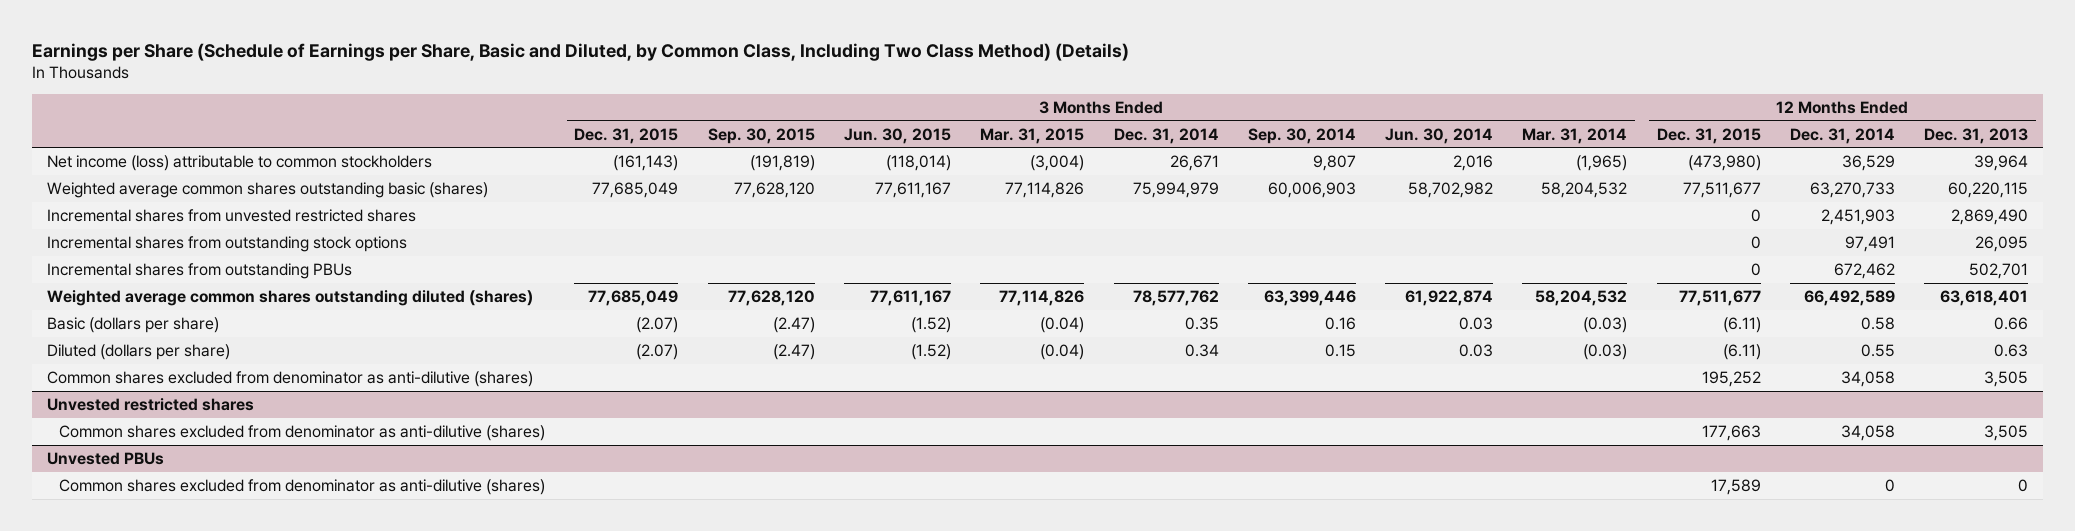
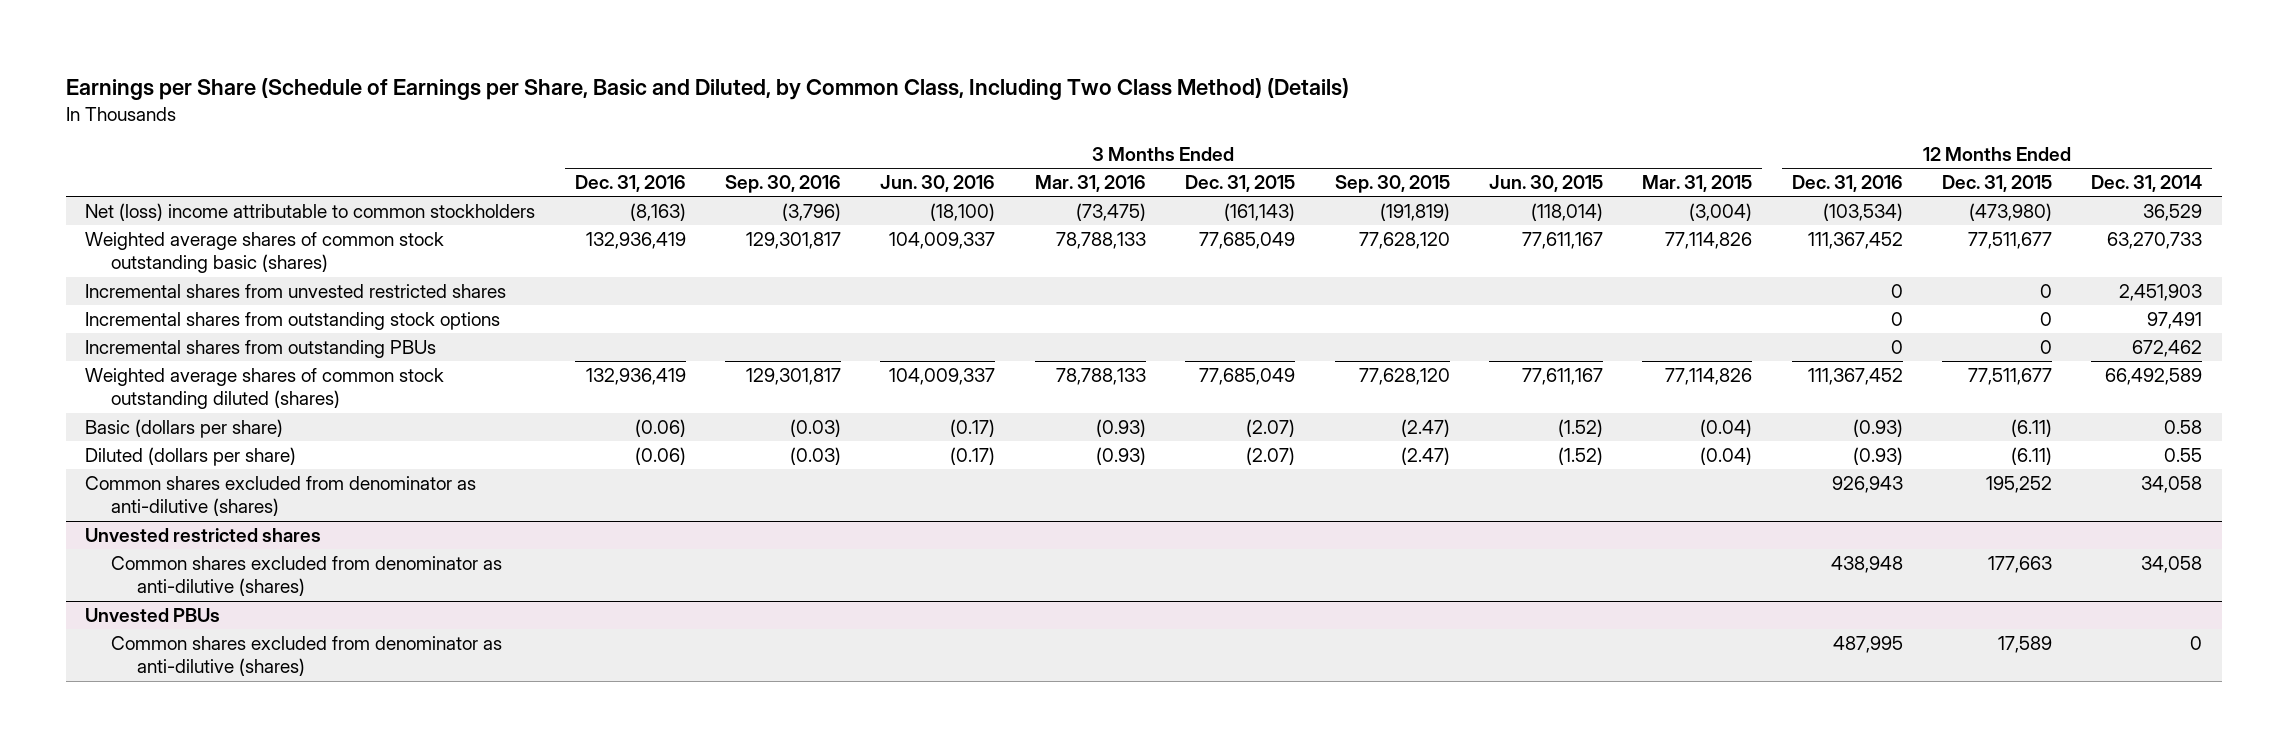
- | 3 Months Ended Dec. 31, 2015 | 3 Months Ended Sep. 30, 2015 | 3 Months Ended Jun. 30, 2015 | 3 Months Ended Mar. 31, 2015 | 3 Months Ended Dec. 31, 2014 | 3 Months Ended Sep. 30, 2014 | 3 Months Ended Jun. 30, 2014 | 3 Months Ended Mar. 31, 2014 | 12 Months Ended Dec. 31, 2015 | 12 Months Ended Dec. 31, 2014 | 12 Months Ended Dec. 31, 2013
+ | 3 Months Ended Dec. 31, 2016 | 3 Months Ended Sep. 30, 2016 | 3 Months Ended Jun. 30, 2016 | 3 Months Ended Mar. 31, 2016 | 3 Months Ended Dec. 31, 2015 | 3 Months Ended Sep. 30, 2015 | 3 Months Ended Jun. 30, 2015 | 3 Months Ended Mar. 31, 2015 | 12 Months Ended Dec. 31, 2016 | 12 Months Ended Dec. 31, 2015 | 12 Months Ended Dec. 31, 2014
- Net income (loss) attributable to common stockholders | (161,143) | (191,819) | (118,014) | (3,004) | 26,671 | 9,807 | 2,016 | (1,965) | (473,980) | 36,529 | 39,964
- Weighted average common shares outstanding basic (shares) | 77,685,049 | 77,628,120 | 77,611,167 | 77,114,826 | 75,994,979 | 60,006,903 | 58,702,982 | 58,204,532 | 77,511,677 | 63,270,733 | 60,220,115
+ Net (loss) income attributable to common stockholders | (8,163) | (3,796) | (18,100) | (73,475) | (161,143) | (191,819) | (118,014) | (3,004) | (103,534) | (473,980) | 36,529
+ Weighted average shares of common stock outstanding basic (shares) | 132,936,419 | 129,301,817 | 104,009,337 | 78,788,133 | 77,685,049 | 77,628,120 | 77,611,167 | 77,114,826 | 111,367,452 | 77,511,677 | 63,270,733
- Weighted average common shares outstanding diluted (shares) | 77,685,049 | 77,628,120 | 77,611,167 | 77,114,826 | 78,577,762 | 63,399,446 | 61,922,874 | 58,204,532 | 77,511,677 | 66,492,589 | 63,618,401
+ Weighted average shares of common stock outstanding diluted (shares) | 132,936,419 | 129,301,817 | 104,009,337 | 78,788,133 | 77,685,049 | 77,628,120 | 77,611,167 | 77,114,826 | 111,367,452 | 77,511,677 | 66,492,589

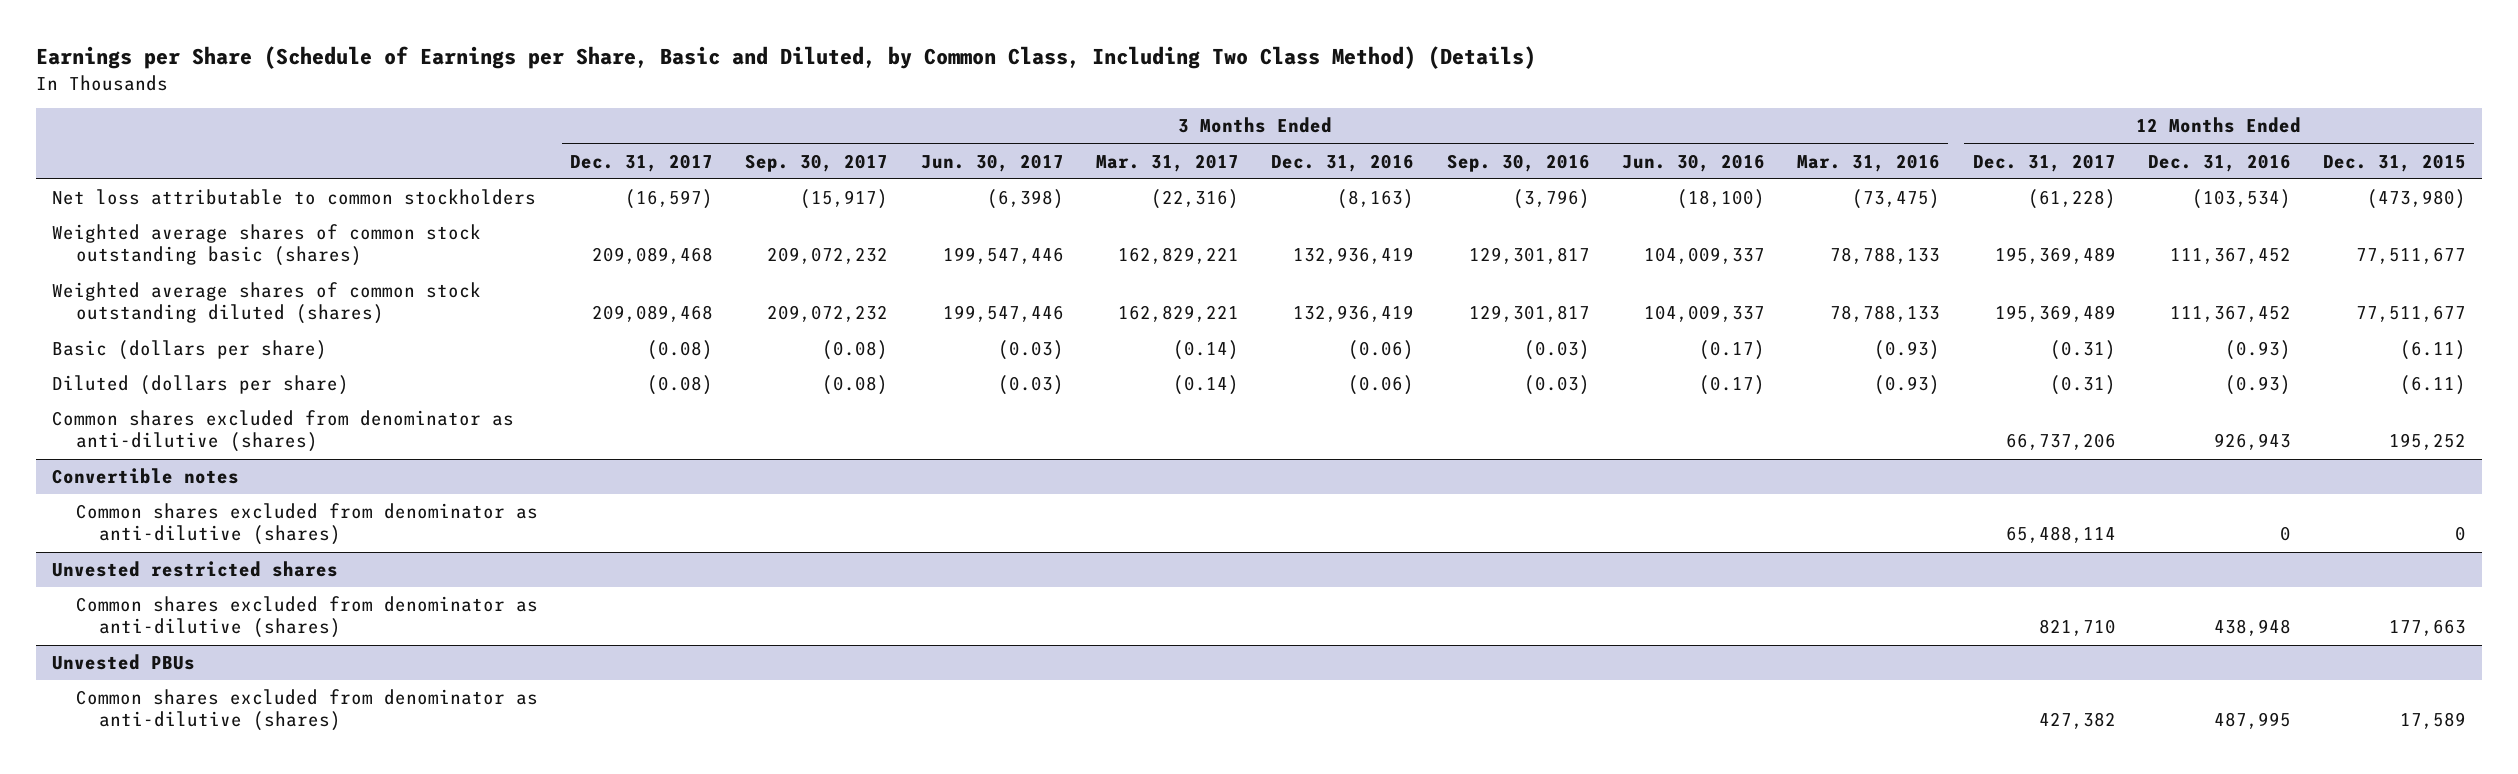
- | 3 Months Ended Dec. 31, 2016 | 3 Months Ended Sep. 30, 2016 | 3 Months Ended Jun. 30, 2016 | 3 Months Ended Mar. 31, 2016 | 3 Months Ended Dec. 31, 2015 | 3 Months Ended Sep. 30, 2015 | 3 Months Ended Jun. 30, 2015 | 3 Months Ended Mar. 31, 2015 | 12 Months Ended Dec. 31, 2016 | 12 Months Ended Dec. 31, 2015 | 12 Months Ended Dec. 31, 2014
+ | 3 Months Ended Dec. 31, 2017 | 3 Months Ended Sep. 30, 2017 | 3 Months Ended Jun. 30, 2017 | 3 Months Ended Mar. 31, 2017 | 3 Months Ended Dec. 31, 2016 | 3 Months Ended Sep. 30, 2016 | 3 Months Ended Jun. 30, 2016 | 3 Months Ended Mar. 31, 2016 | 12 Months Ended Dec. 31, 2017 | 12 Months Ended Dec. 31, 2016 | 12 Months Ended Dec. 31, 2015
- Net (loss) income attributable to common stockholders | (8,163) | (3,796) | (18,100) | (73,475) | (161,143) | (191,819) | (118,014) | (3,004) | (103,534) | (473,980) | 36,529
+ Net loss attributable to common stockholders | (16,597) | (15,917) | (6,398) | (22,316) | (8,163) | (3,796) | (18,100) | (73,475) | (61,228) | (103,534) | (473,980)
- Incremental shares from unvested restricted shares | | | | | | | | | 0 | 0 | 2,451,903
- Incremental shares from outstanding stock options | | | | | | | | | 0 | 0 | 97,491
- Incremental shares from outstanding PBUs | | | | | | | | | 0 | 0 | 672,462
+ Convertible notes
+ Common shares excluded from denominator as anti-dilutive (shares) | | | | | | | | | 65,488,114 | 0 | 0

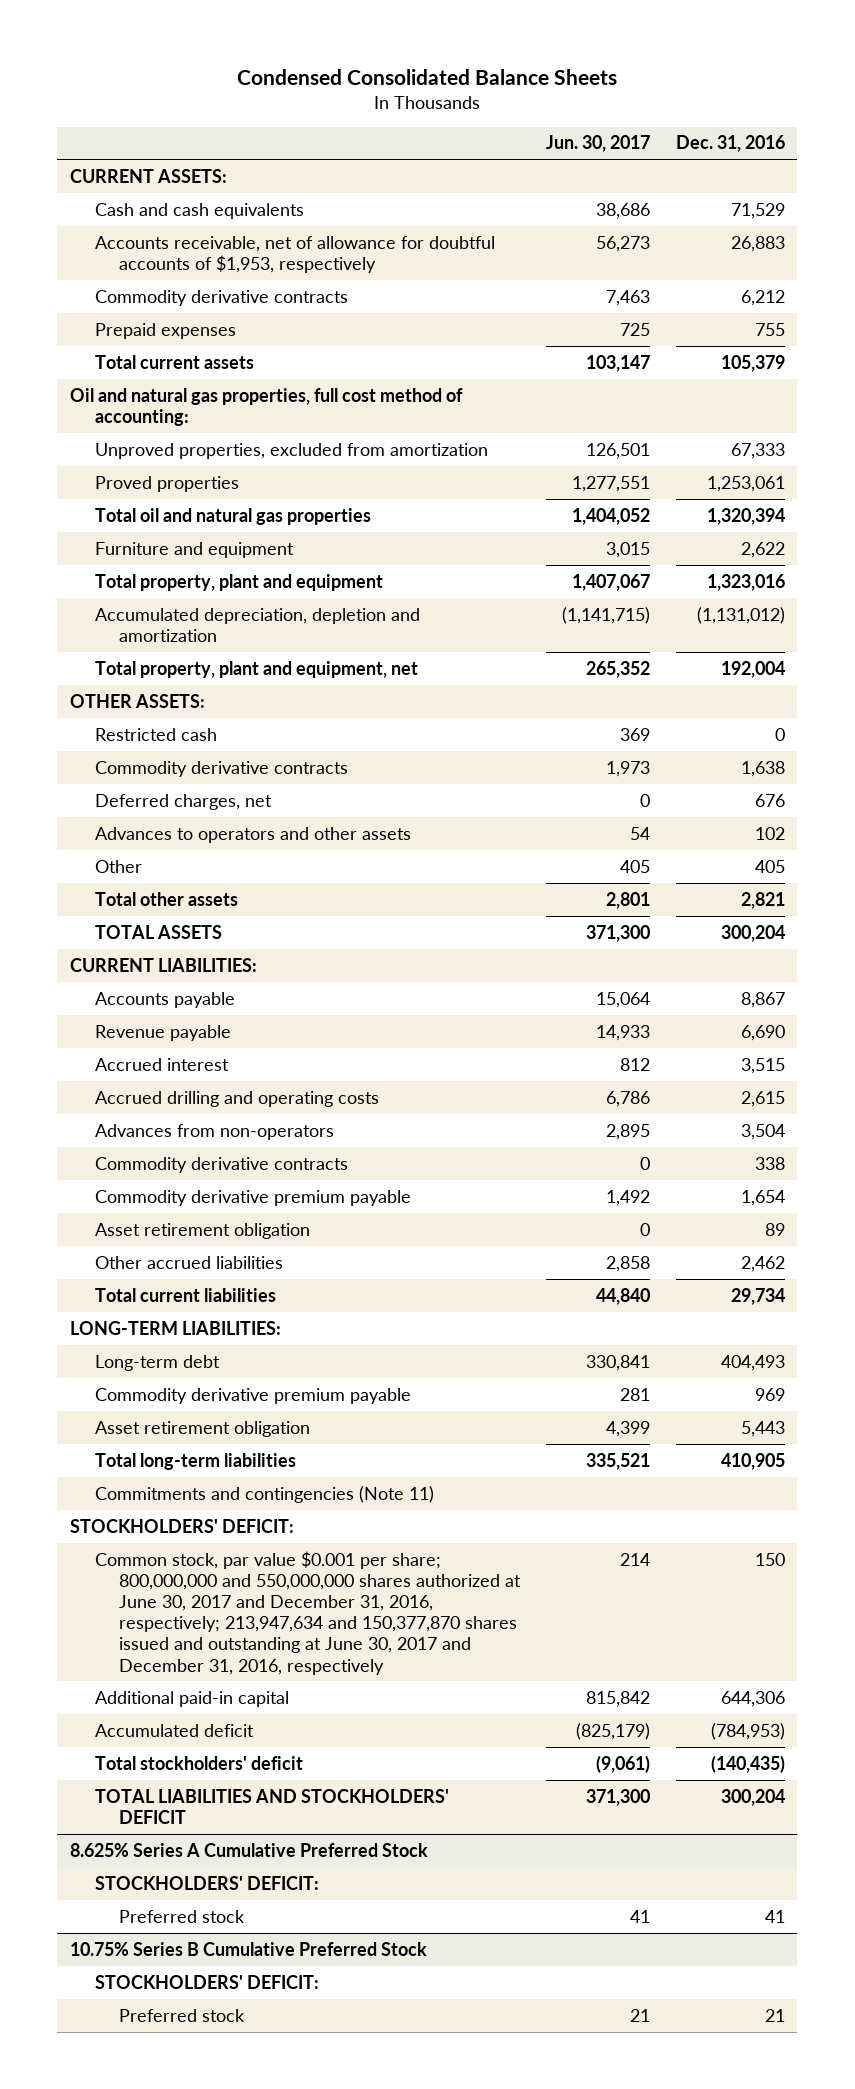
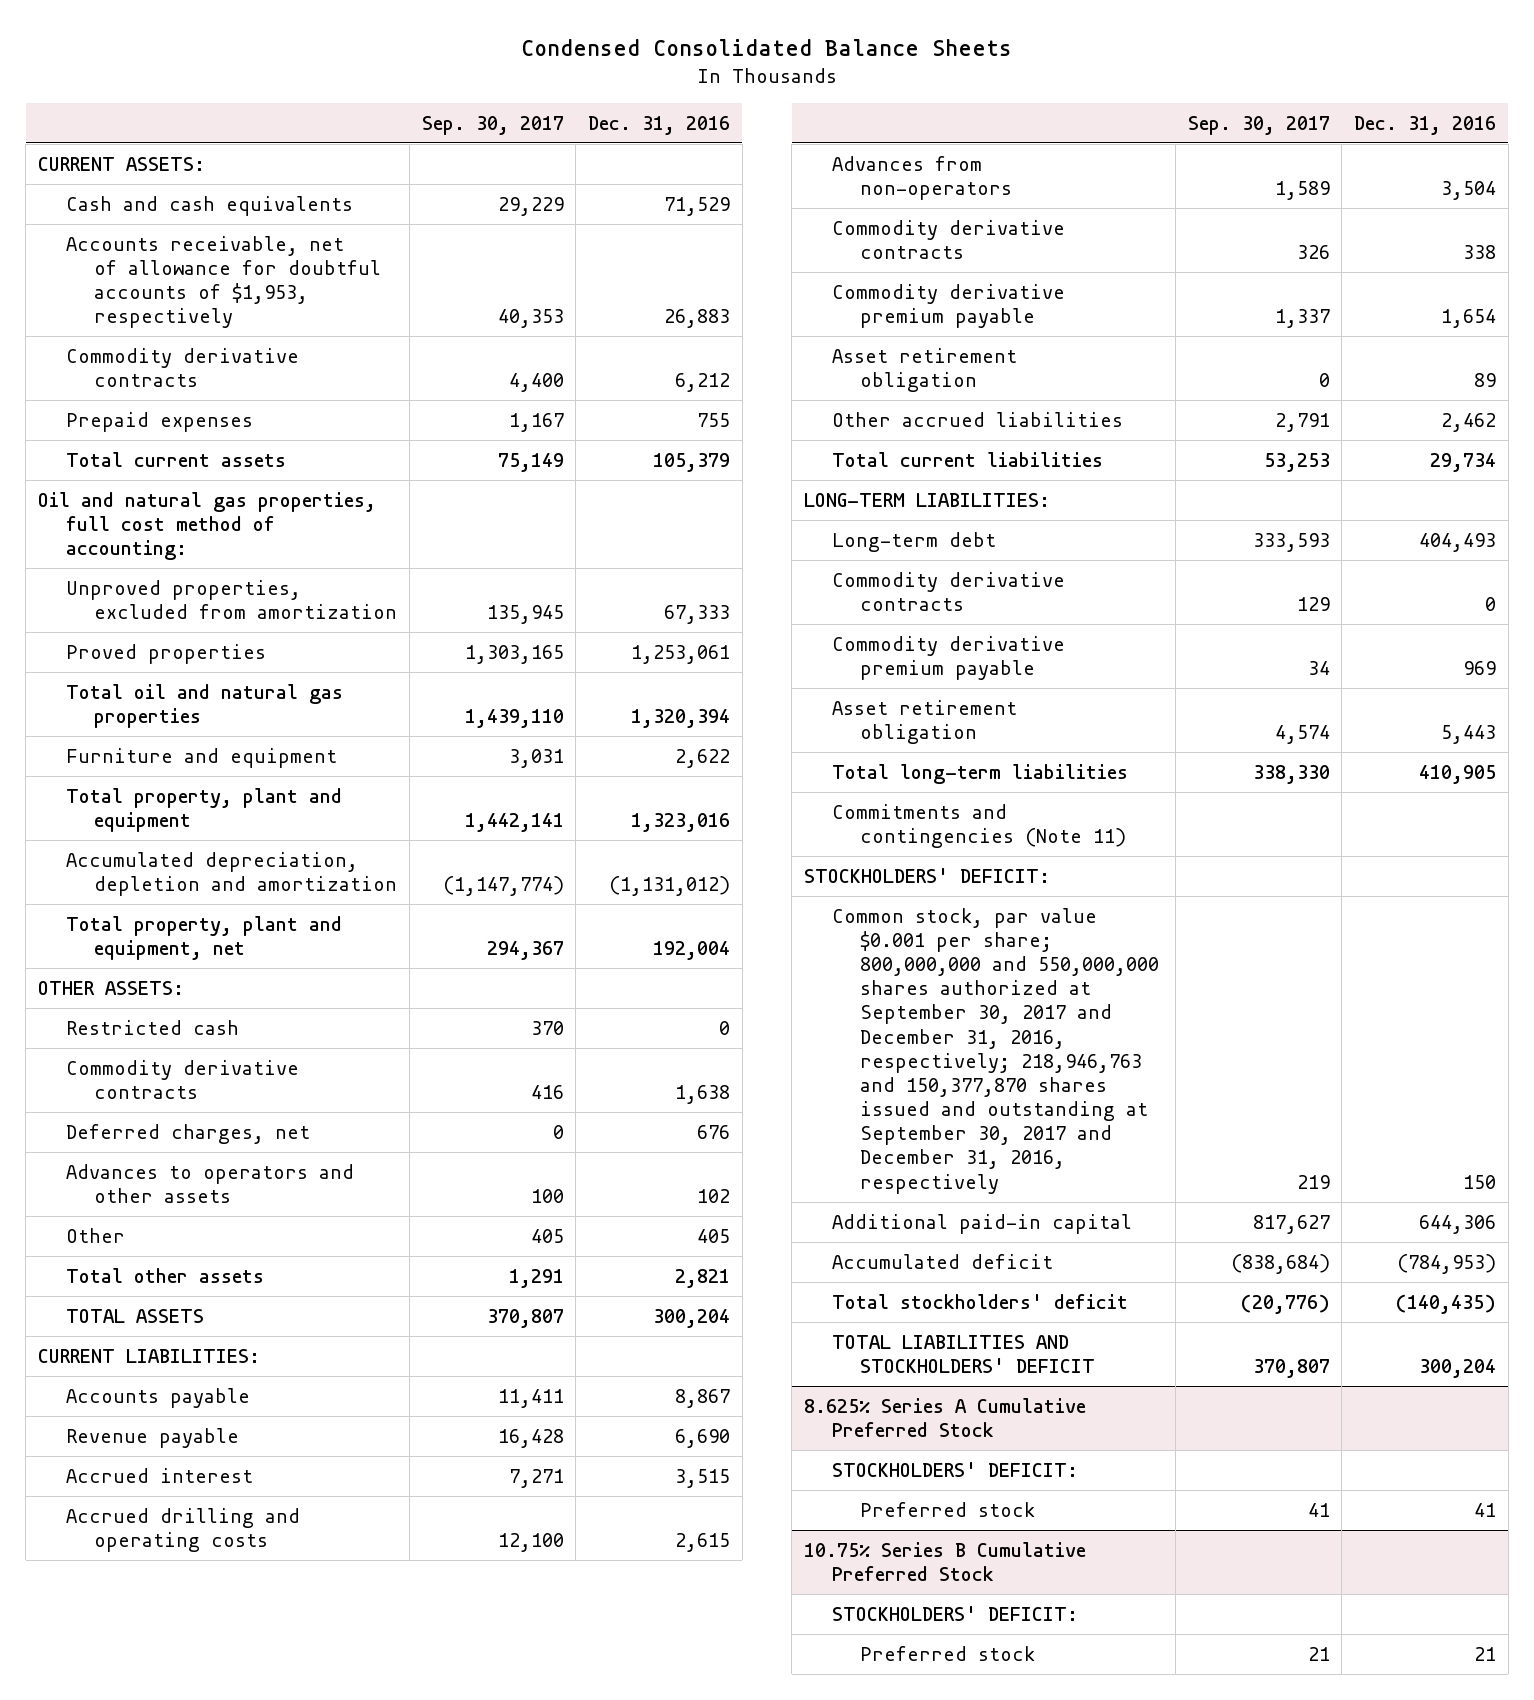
- | Jun. 30, 2017 | Dec. 31, 2016
+ | Sep. 30, 2017 | Dec. 31, 2016
+ Commodity derivative contracts | 129 | 0
- Common stock, par value $0.001 per share; 800,000,000 and 550,000,000 shares authorized at June 30, 2017 and December 31, 2016, respectively; 213,947,634 and 150,377,870 shares issued and outstanding at June 30, 2017 and December 31, 2016, respectively | 214 | 150
+ Common stock, par value $0.001 per share; 800,000,000 and 550,000,000 shares authorized at September 30, 2017 and December 31, 2016, respectively; 218,946,763 and 150,377,870 shares issued and outstanding at September 30, 2017 and December 31, 2016, respectively | 219 | 150

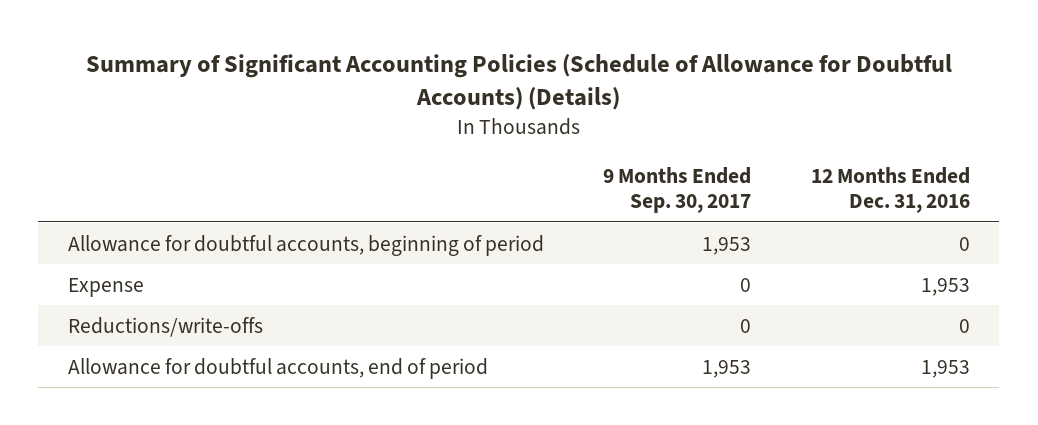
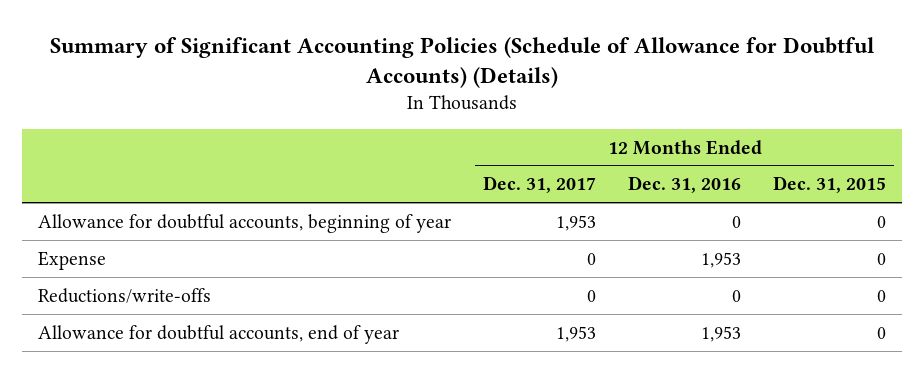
- | 9 Months Ended Sep. 30, 2017 | 12 Months Ended Dec. 31, 2016
+ | 12 Months Ended Dec. 31, 2017 | 12 Months Ended Dec. 31, 2016 | 12 Months Ended Dec. 31, 2015
- Allowance for doubtful accounts, beginning of period | 1,953 | 0
+ Allowance for doubtful accounts, beginning of year | 1,953 | 0 | 0
- Allowance for doubtful accounts, end of period | 1,953 | 1,953
+ Allowance for doubtful accounts, end of year | 1,953 | 1,953 | 0

